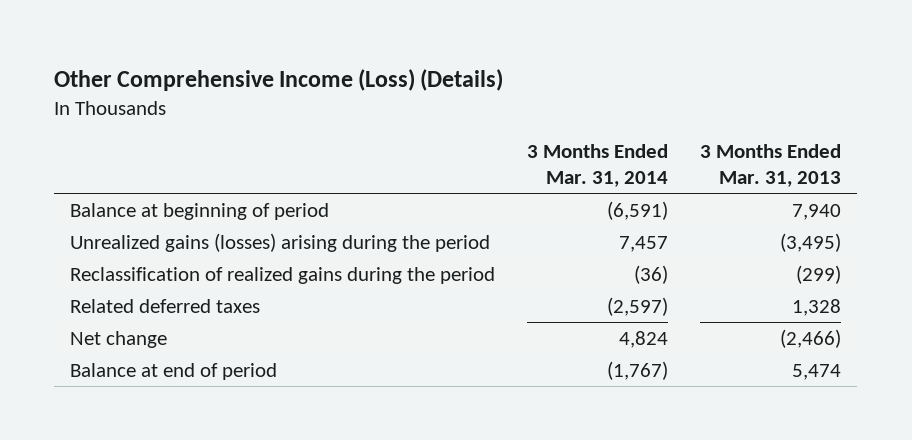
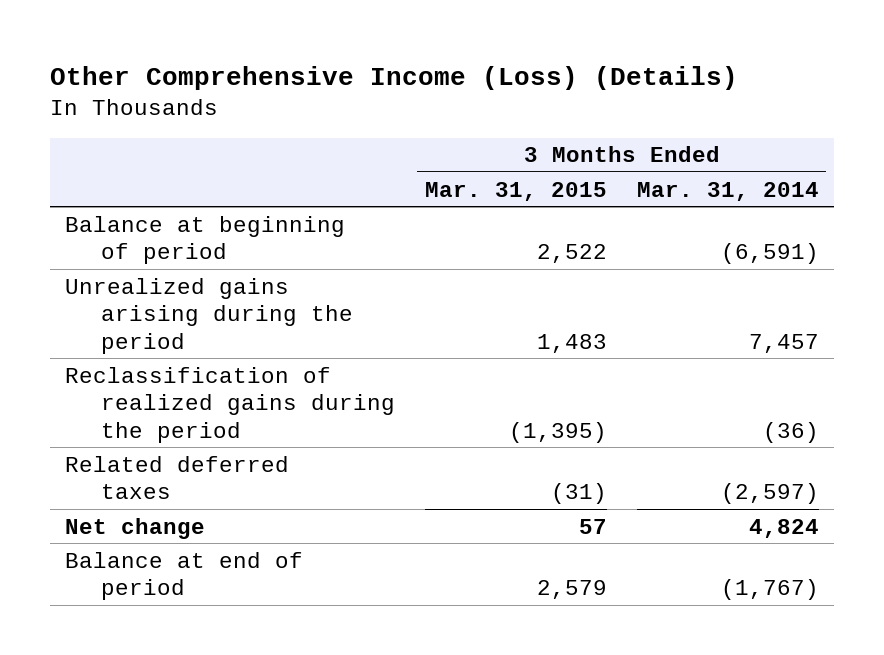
- | 3 Months Ended Mar. 31, 2014 | 3 Months Ended Mar. 31, 2013
+ | 3 Months Ended Mar. 31, 2015 | 3 Months Ended Mar. 31, 2014
- Unrealized gains (losses) arising during the period | 7,457 | (3,495)
+ Unrealized gains arising during the period | 1,483 | 7,457

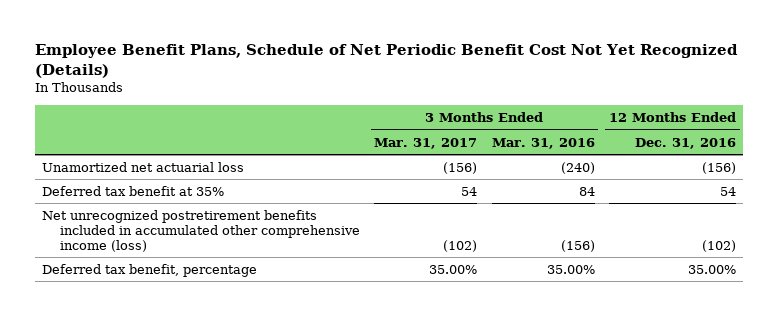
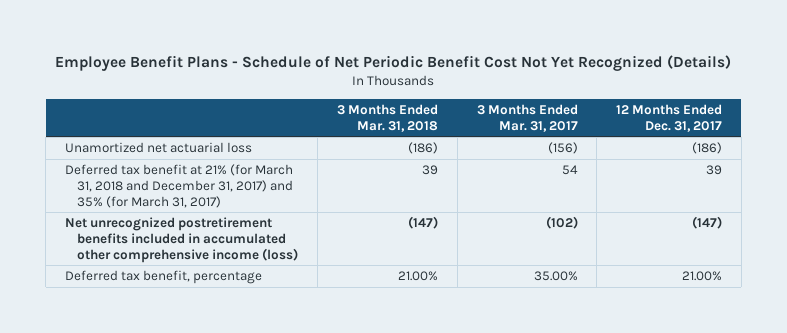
- Employee Benefit Plans, Schedule of Net Periodic Benefit Cost Not Yet Recognized (Details)
+ Employee Benefit Plans - Schedule of Net Periodic Benefit Cost Not Yet Recognized (Details)
- | 3 Months Ended Mar. 31, 2017 | 3 Months Ended Mar. 31, 2016 | 12 Months Ended Dec. 31, 2016
+ | 3 Months Ended Mar. 31, 2018 | 3 Months Ended Mar. 31, 2017 | 12 Months Ended Dec. 31, 2017
- Deferred tax benefit at 35% | 54 | 84 | 54
+ Deferred tax benefit at 21% (for March 31, 2018 and December 31, 2017) and 35% (for March 31, 2017) | 39 | 54 | 39

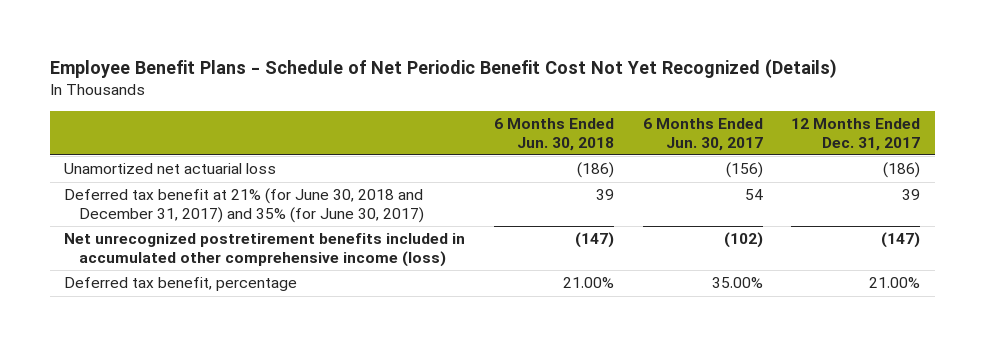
- | 3 Months Ended Mar. 31, 2018 | 3 Months Ended Mar. 31, 2017 | 12 Months Ended Dec. 31, 2017
+ | 6 Months Ended Jun. 30, 2018 | 6 Months Ended Jun. 30, 2017 | 12 Months Ended Dec. 31, 2017
- Deferred tax benefit at 21% (for March 31, 2018 and December 31, 2017) and 35% (for March 31, 2017) | 39 | 54 | 39
+ Deferred tax benefit at 21% (for June 30, 2018 and December 31, 2017) and 35% (for June 30, 2017) | 39 | 54 | 39

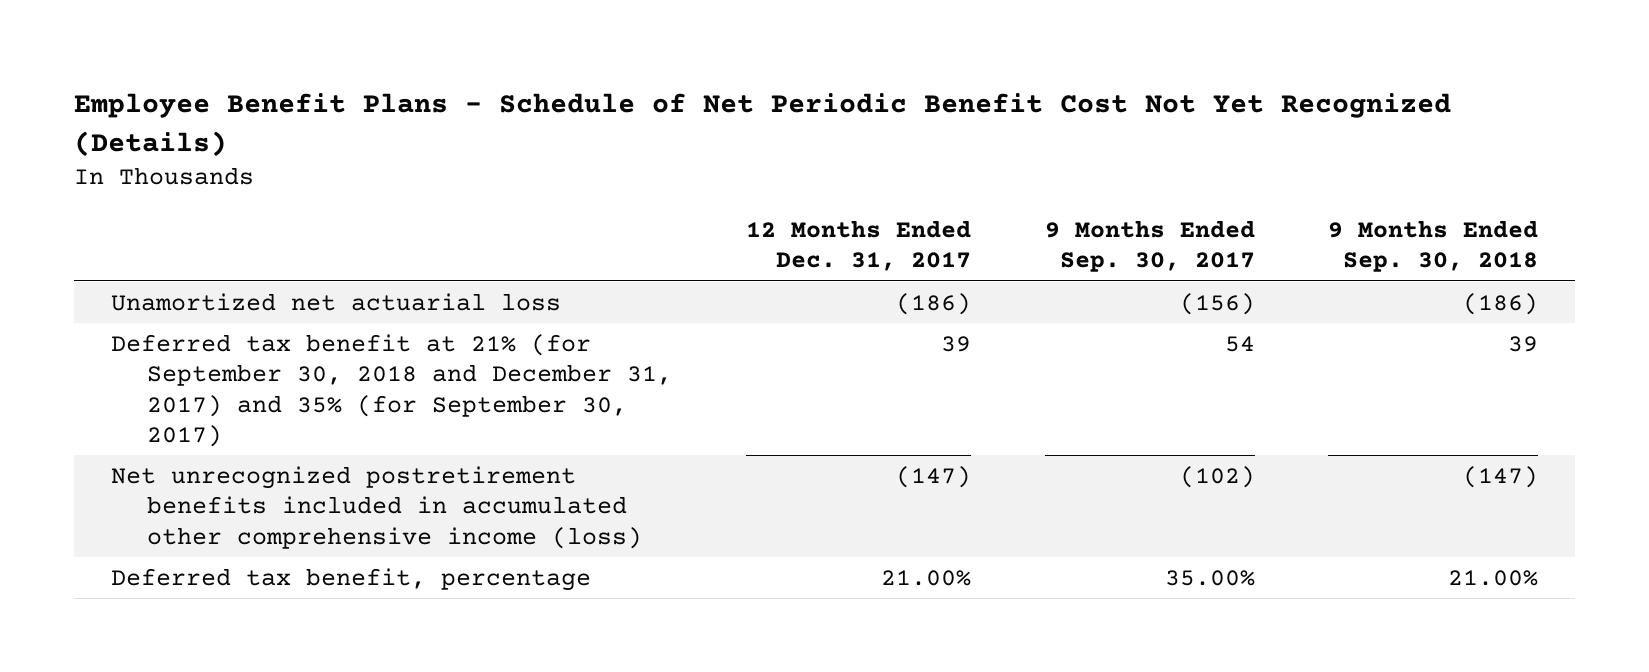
- | 6 Months Ended Jun. 30, 2018 | 6 Months Ended Jun. 30, 2017 | 12 Months Ended Dec. 31, 2017
+ | 12 Months Ended Dec. 31, 2017 | 9 Months Ended Sep. 30, 2017 | 9 Months Ended Sep. 30, 2018
- Deferred tax benefit at 21% (for June 30, 2018 and December 31, 2017) and 35% (for June 30, 2017) | 39 | 54 | 39
+ Deferred tax benefit at 21% (for September 30, 2018 and December 31, 2017) and 35% (for September 30, 2017) | 39 | 54 | 39

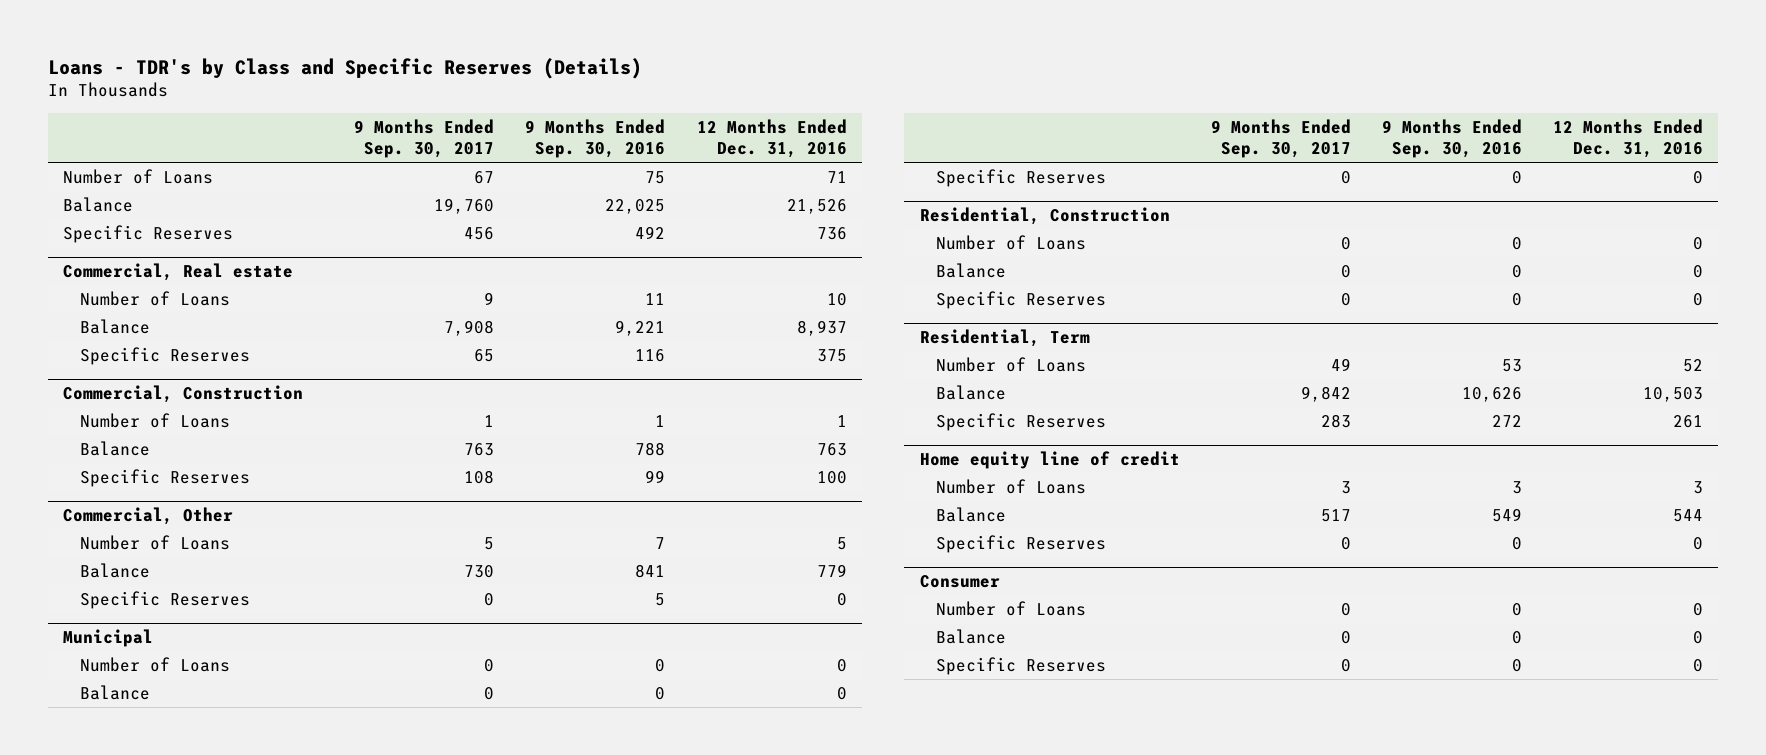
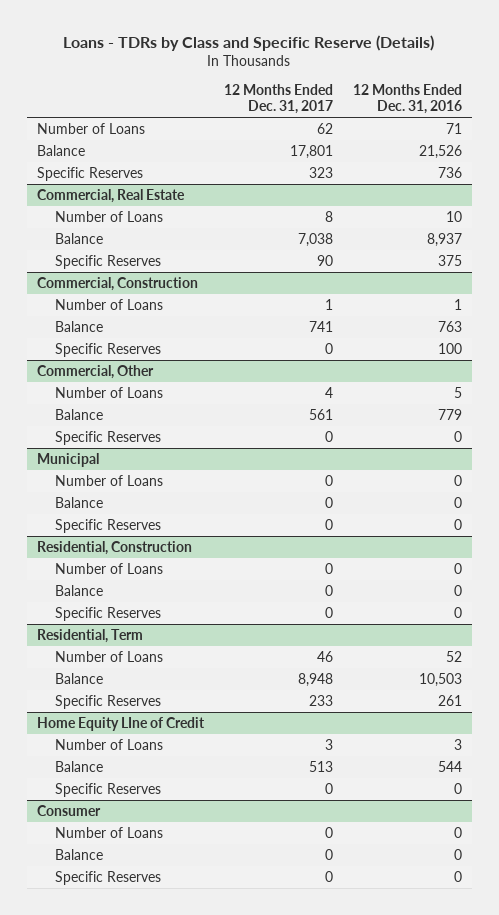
- Loans - TDR's by Class and Specific Reserves (Details)
+ Loans - TDRs by Class and Specific Reserve (Details)
- | 9 Months Ended Sep. 30, 2017 | 9 Months Ended Sep. 30, 2016 | 12 Months Ended Dec. 31, 2016
+ | 12 Months Ended Dec. 31, 2017 | 12 Months Ended Dec. 31, 2016
- Commercial, Real estate
+ Commercial, Real Estate
- Home equity line of credit
+ Home Equity LIne of Credit

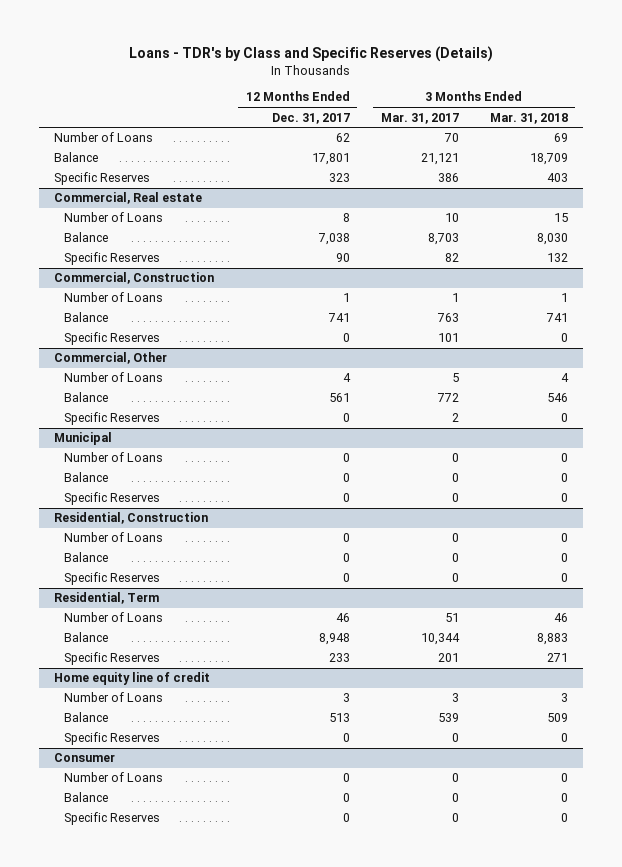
- Loans - TDRs by Class and Specific Reserve (Details)
+ Loans - TDR's by Class and Specific Reserves (Details)
- | 12 Months Ended Dec. 31, 2017 | 12 Months Ended Dec. 31, 2016
+ | 12 Months Ended Dec. 31, 2017 | 3 Months Ended Mar. 31, 2017 | 3 Months Ended Mar. 31, 2018
- Commercial, Real Estate
+ Commercial, Real estate
- Home Equity LIne of Credit
+ Home equity line of credit

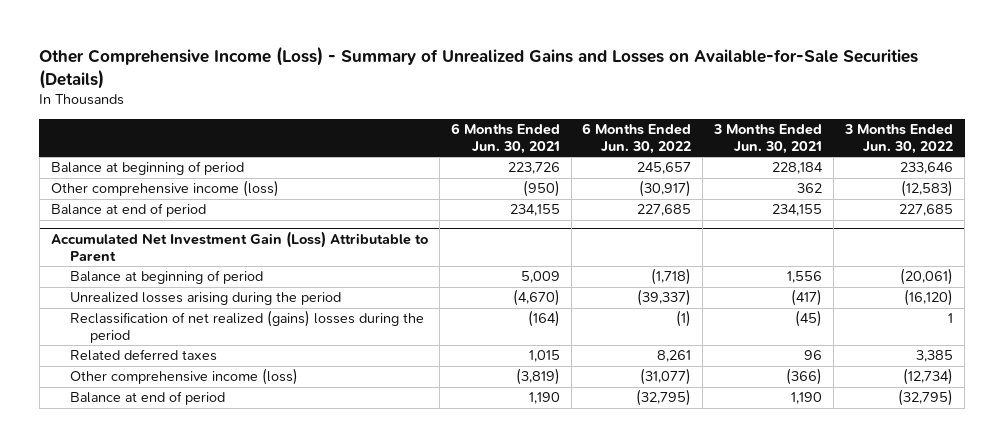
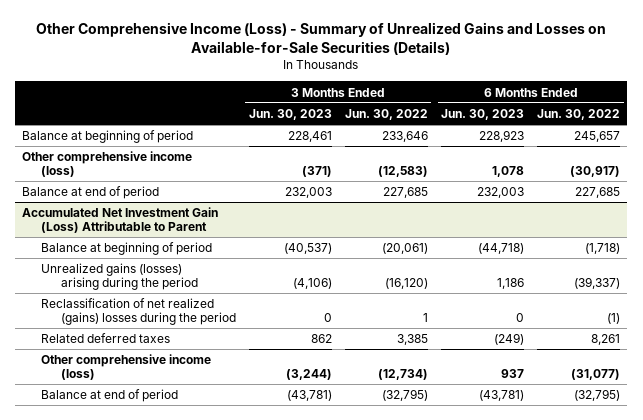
- | 6 Months Ended Jun. 30, 2021 | 6 Months Ended Jun. 30, 2022 | 3 Months Ended Jun. 30, 2021 | 3 Months Ended Jun. 30, 2022
+ | 3 Months Ended Jun. 30, 2023 | 3 Months Ended Jun. 30, 2022 | 6 Months Ended Jun. 30, 2023 | 6 Months Ended Jun. 30, 2022
@ Accumulated Net Investment Gain (Loss) Attributable to Parent
- Unrealized losses arising during the period | (4,670) | (39,337) | (417) | (16,120)
+ Unrealized gains (losses) arising during the period | (4,106) | (16,120) | 1,186 | (39,337)

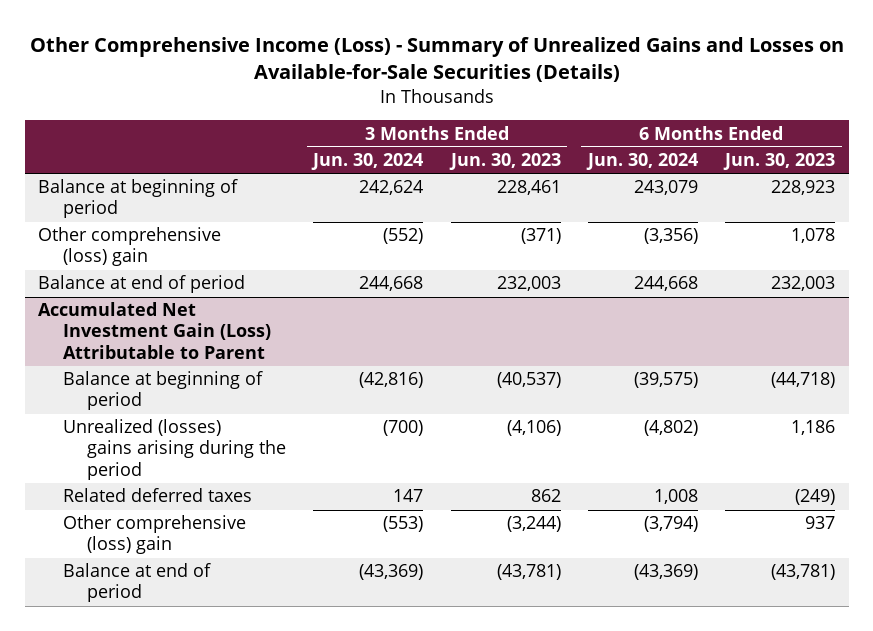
- | 3 Months Ended Jun. 30, 2023 | 3 Months Ended Jun. 30, 2022 | 6 Months Ended Jun. 30, 2023 | 6 Months Ended Jun. 30, 2022
+ | 3 Months Ended Jun. 30, 2024 | 3 Months Ended Jun. 30, 2023 | 6 Months Ended Jun. 30, 2024 | 6 Months Ended Jun. 30, 2023
- Other comprehensive income (loss) | (371) | (12,583) | 1,078 | (30,917)
+ Other comprehensive (loss) gain | (552) | (371) | (3,356) | 1,078
@ Accumulated Net Investment Gain (Loss) Attributable to Parent
- Unrealized gains (losses) arising during the period | (4,106) | (16,120) | 1,186 | (39,337)
- Reclassification of net realized (gains) losses during the period | 0 | 1 | 0 | (1)
+ Unrealized (losses) gains arising during the period | (700) | (4,106) | (4,802) | 1,186
- Other comprehensive income (loss) | (3,244) | (12,734) | 937 | (31,077)
+ Other comprehensive (loss) gain | (553) | (3,244) | (3,794) | 937

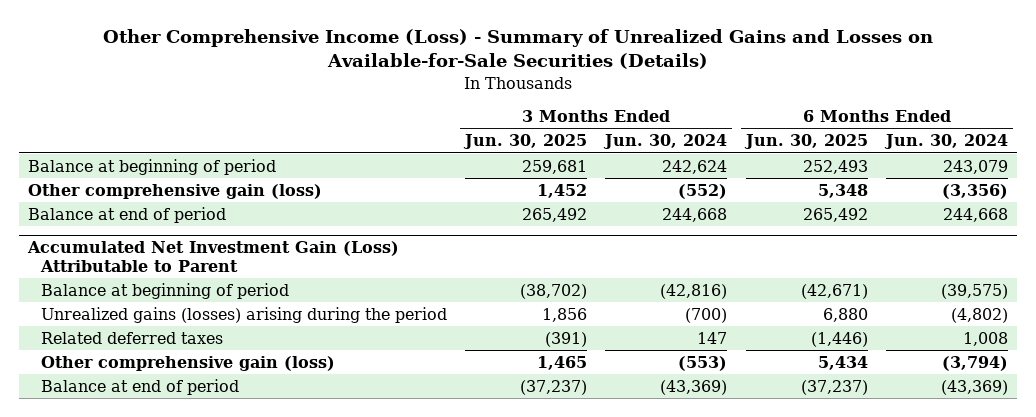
- | 3 Months Ended Jun. 30, 2024 | 3 Months Ended Jun. 30, 2023 | 6 Months Ended Jun. 30, 2024 | 6 Months Ended Jun. 30, 2023
+ | 3 Months Ended Jun. 30, 2025 | 3 Months Ended Jun. 30, 2024 | 6 Months Ended Jun. 30, 2025 | 6 Months Ended Jun. 30, 2024
- Other comprehensive (loss) gain | (552) | (371) | (3,356) | 1,078
+ Other comprehensive gain (loss) | 1,452 | (552) | 5,348 | (3,356)
@ Accumulated Net Investment Gain (Loss) Attributable to Parent
- Unrealized (losses) gains arising during the period | (700) | (4,106) | (4,802) | 1,186
+ Unrealized gains (losses) arising during the period | 1,856 | (700) | 6,880 | (4,802)
- Other comprehensive (loss) gain | (553) | (3,244) | (3,794) | 937
+ Other comprehensive gain (loss) | 1,465 | (553) | 5,434 | (3,794)

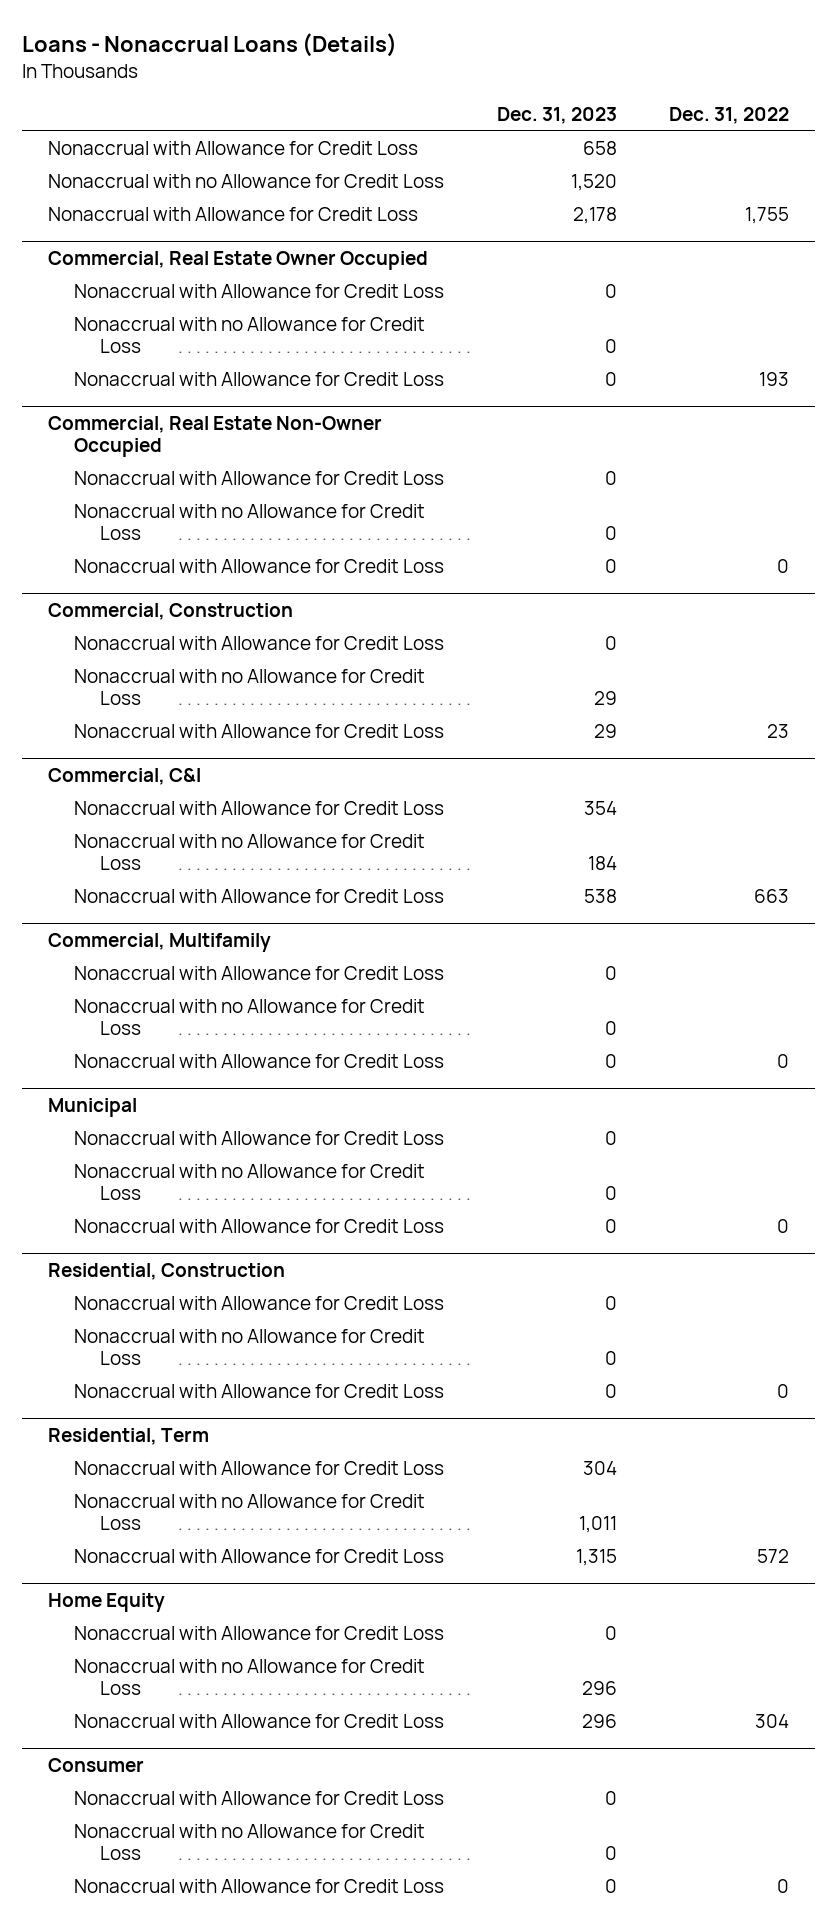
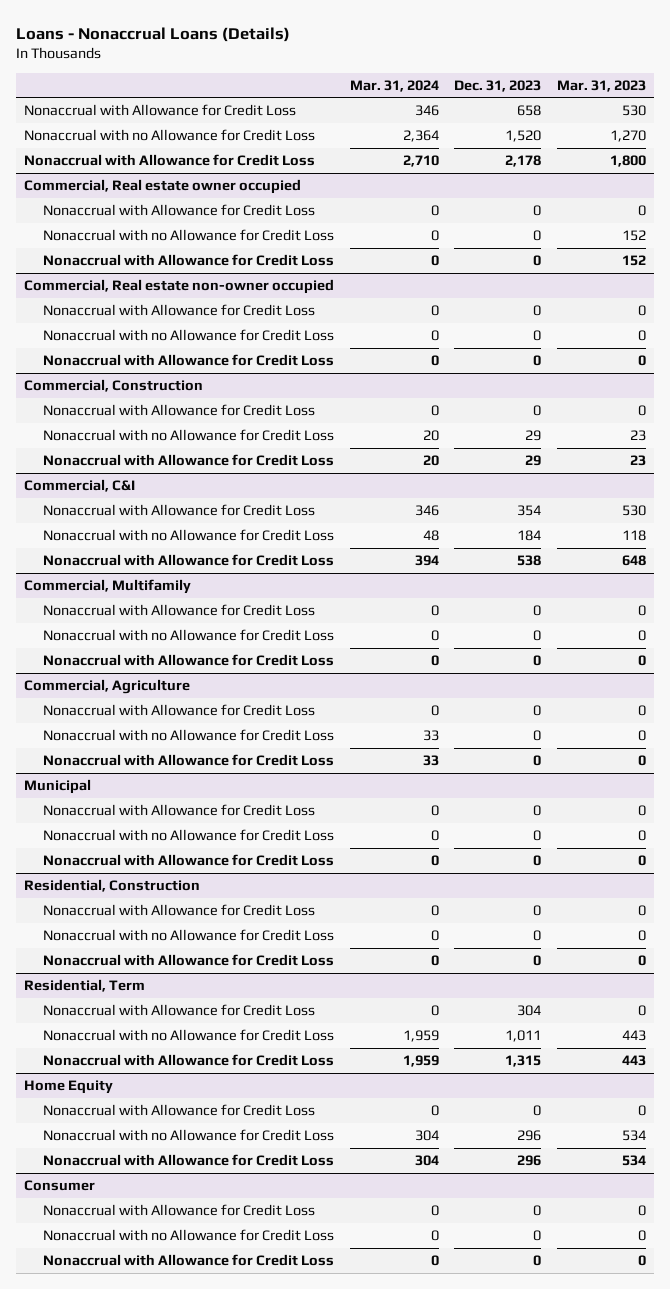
- | Dec. 31, 2023 | Dec. 31, 2022
+ | Mar. 31, 2024 | Dec. 31, 2023 | Mar. 31, 2023
- Commercial, Real Estate Owner Occupied
+ Commercial, Real estate owner occupied
- Commercial, Real Estate Non-Owner Occupied
+ Commercial, Real estate non-owner occupied
+ Commercial, Agriculture
+ Nonaccrual with Allowance for Credit Loss | 0 | 0 | 0
+ Nonaccrual with no Allowance for Credit Loss | 33 | 0 | 0
+ Nonaccrual with Allowance for Credit Loss | 33 | 0 | 0

